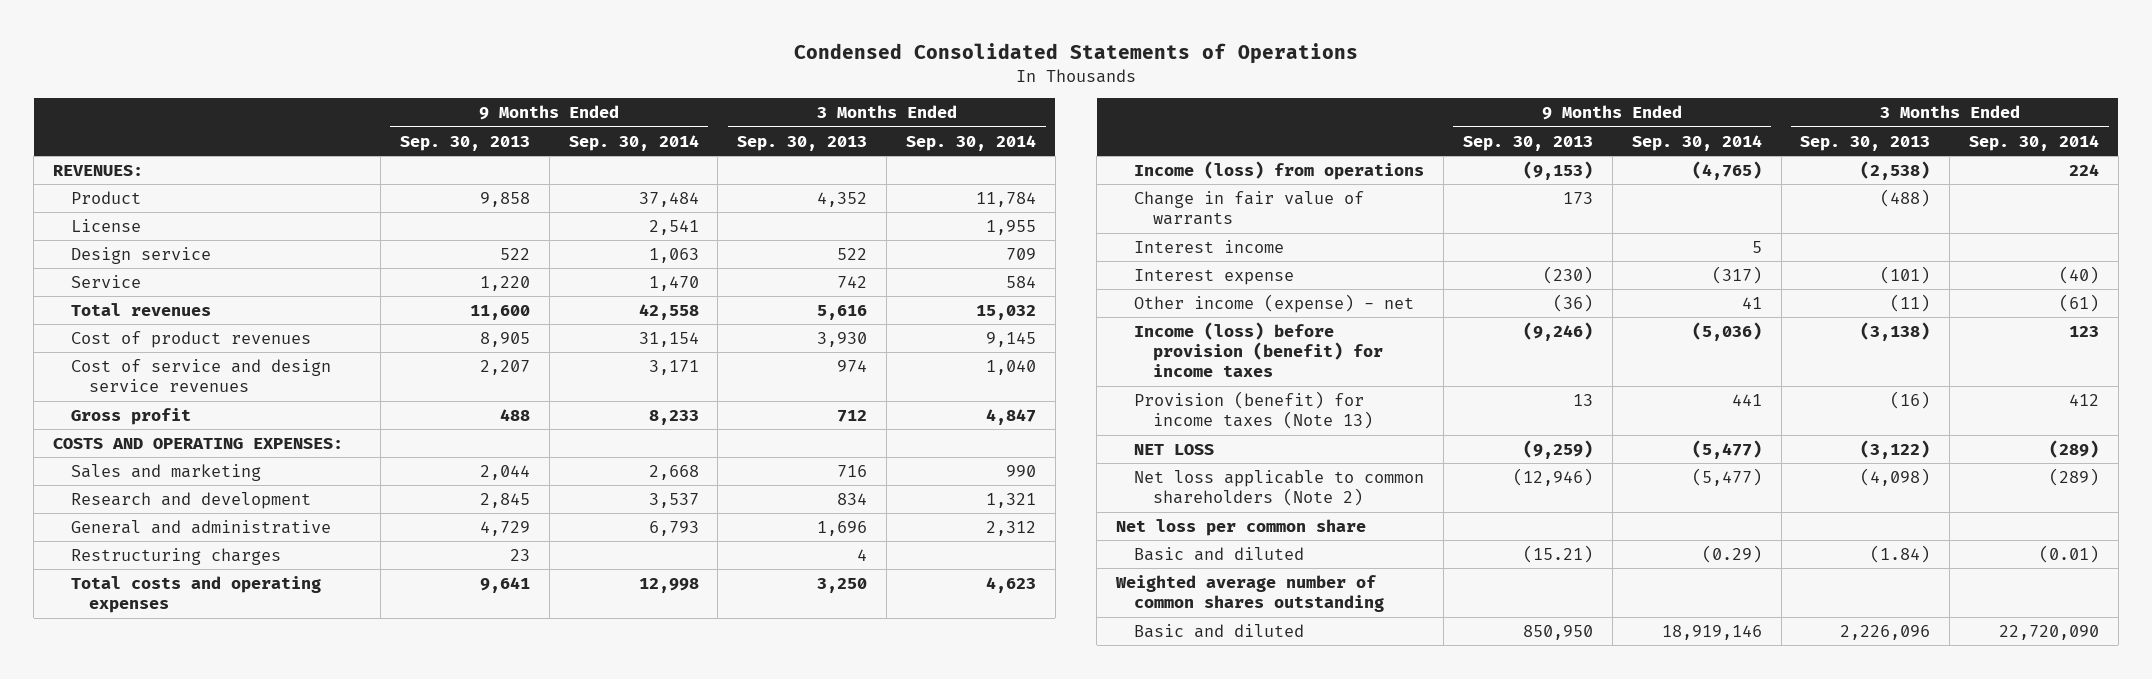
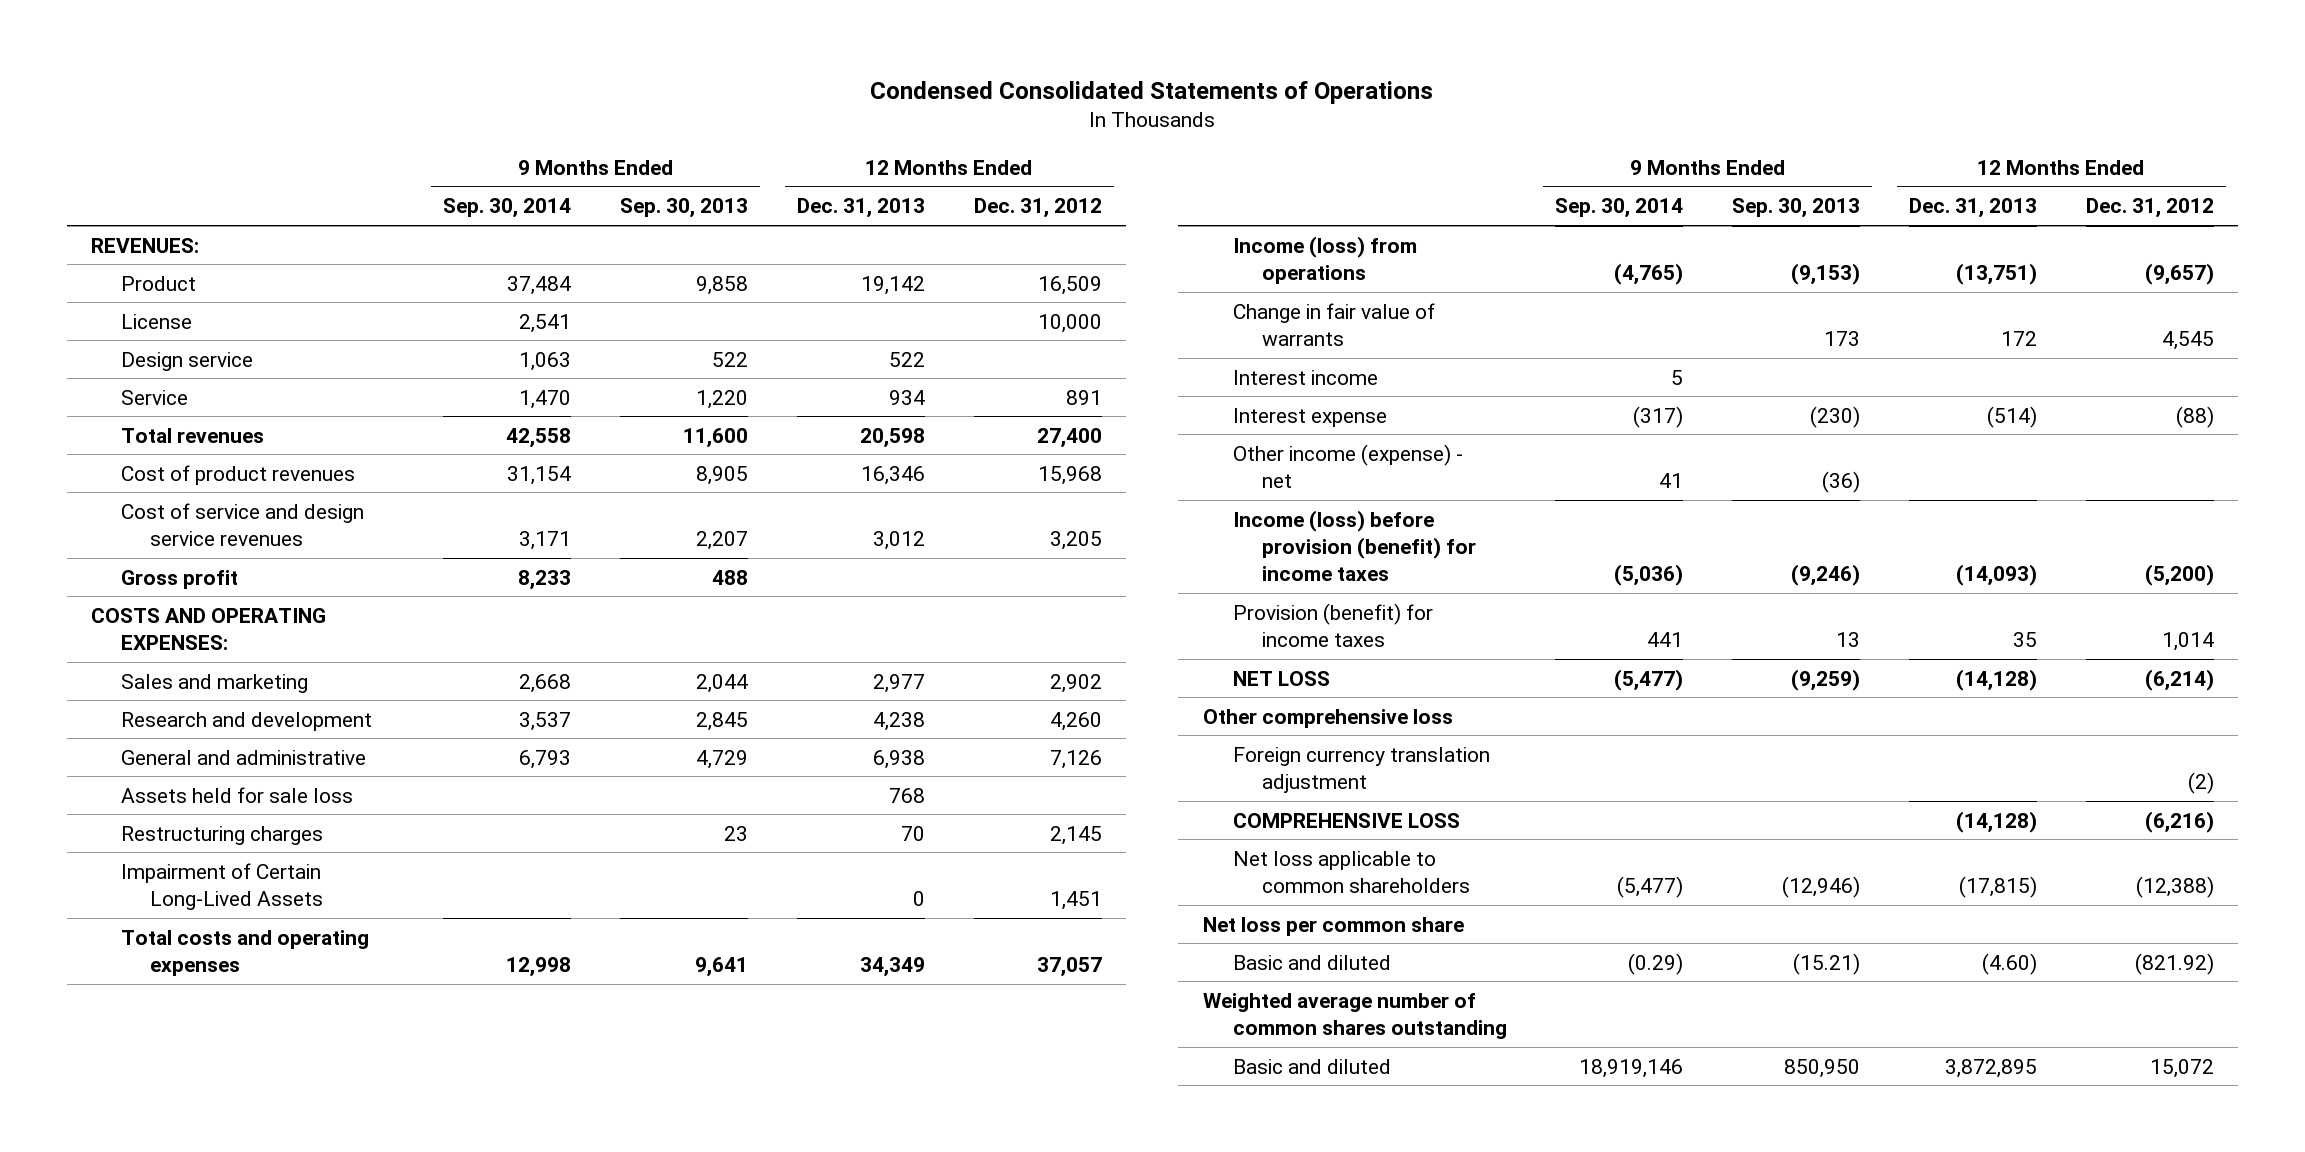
- | 9 Months Ended Sep. 30, 2013 | 9 Months Ended Sep. 30, 2014 | 3 Months Ended Sep. 30, 2013 | 3 Months Ended Sep. 30, 2014
+ | 9 Months Ended Sep. 30, 2014 | 9 Months Ended Sep. 30, 2013 | 12 Months Ended Dec. 31, 2013 | 12 Months Ended Dec. 31, 2012
+ Assets held for sale loss | | | 768 |
+ Impairment of Certain Long-Lived Assets | | | 0 | 1,451
- Provision (benefit) for income taxes (Note 13) | 13 | 441 | (16) | 412
+ Provision (benefit) for income taxes | 441 | 13 | 35 | 1,014
- Net loss applicable to common shareholders (Note 2) | (12,946) | (5,477) | (4,098) | (289)
+ Other comprehensive loss
+ Foreign currency translation adjustment | | | | (2)
+ COMPREHENSIVE LOSS | | | (14,128) | (6,216)
+ Net loss applicable to common shareholders | (5,477) | (12,946) | (17,815) | (12,388)

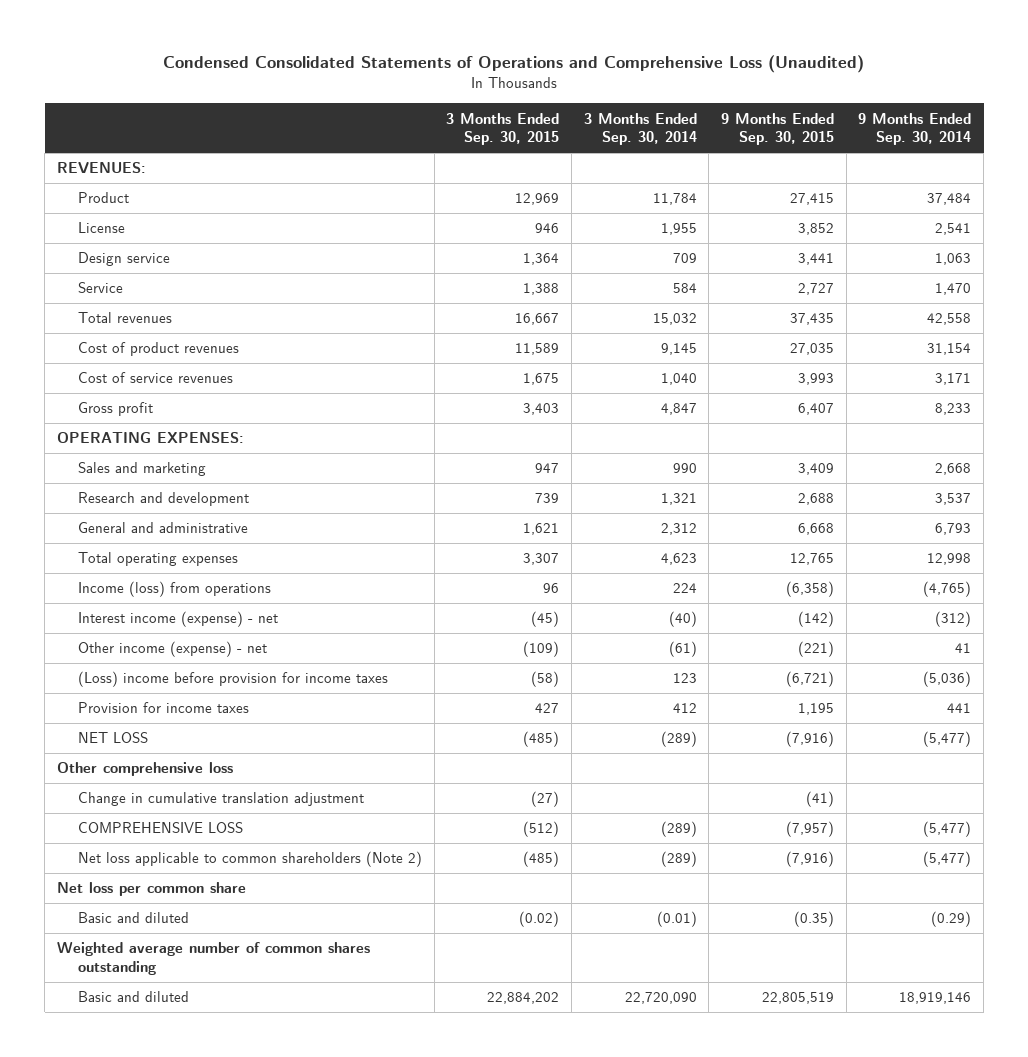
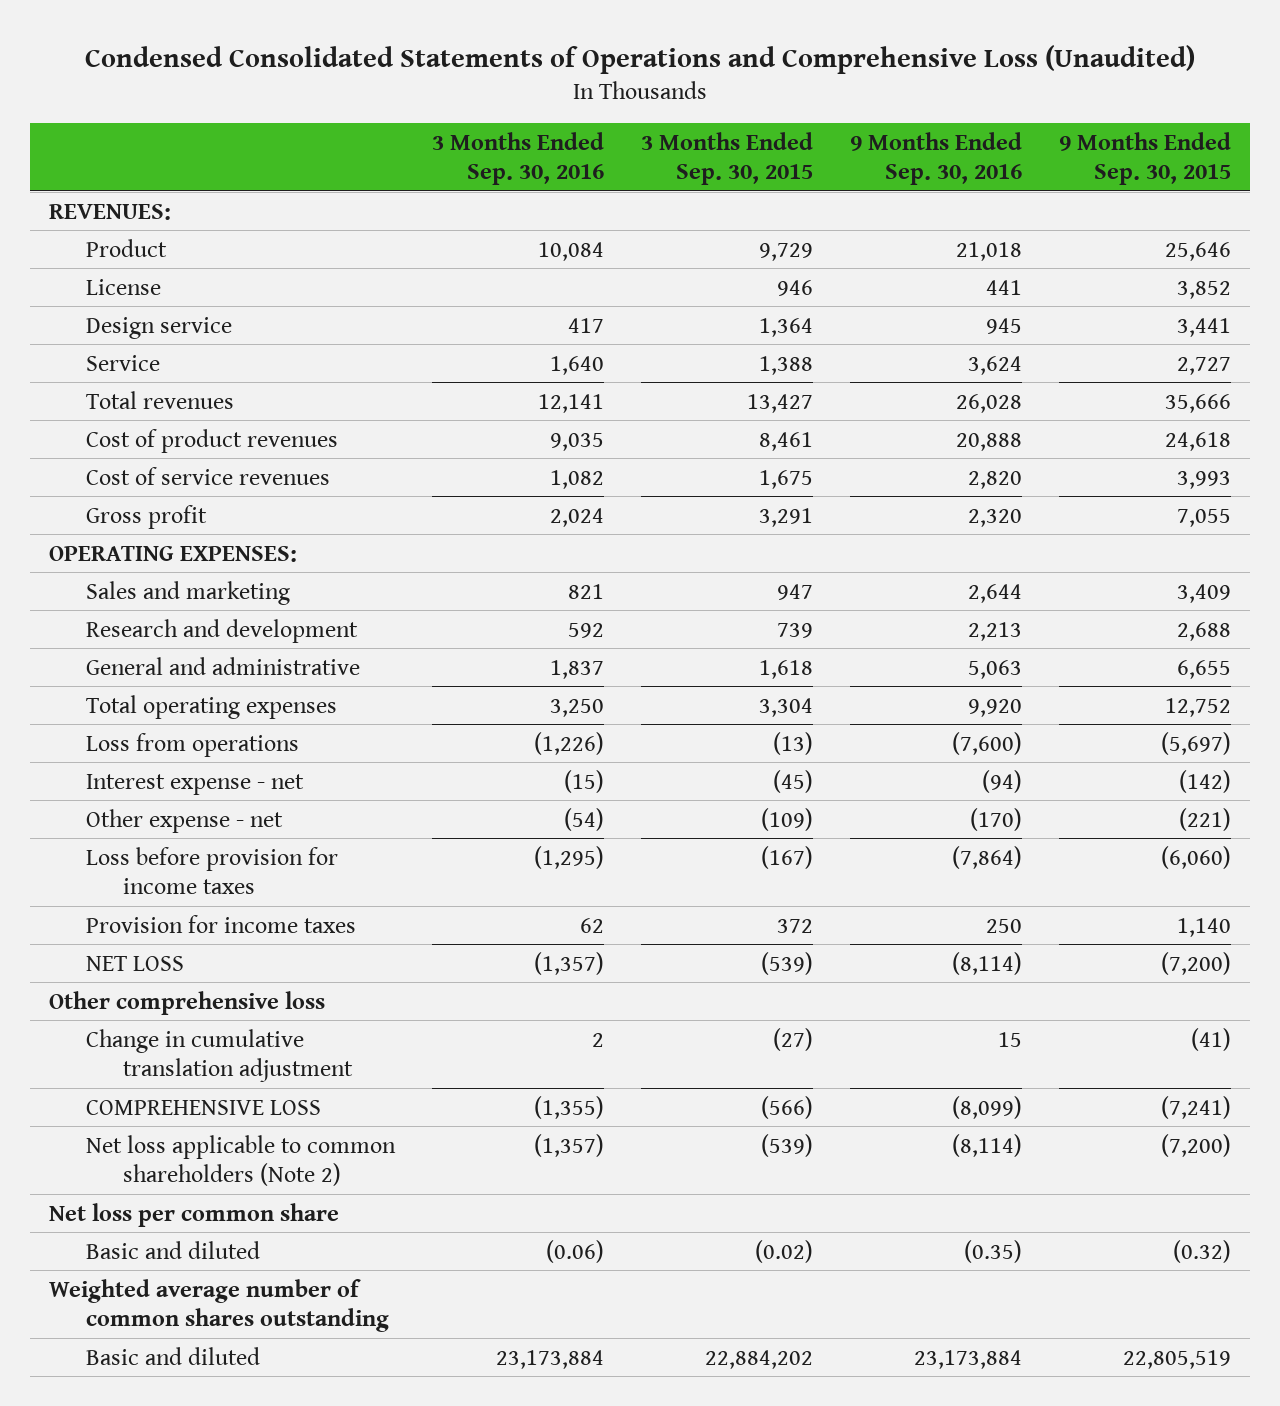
- | 3 Months Ended Sep. 30, 2015 | 3 Months Ended Sep. 30, 2014 | 9 Months Ended Sep. 30, 2015 | 9 Months Ended Sep. 30, 2014
+ | 3 Months Ended Sep. 30, 2016 | 3 Months Ended Sep. 30, 2015 | 9 Months Ended Sep. 30, 2016 | 9 Months Ended Sep. 30, 2015
- Product | 12,969 | 11,784 | 27,415 | 37,484
+ Product | 10,084 | 9,729 | 21,018 | 25,646
- Total revenues | 16,667 | 15,032 | 37,435 | 42,558
- Cost of product revenues | 11,589 | 9,145 | 27,035 | 31,154
+ Total revenues | 12,141 | 13,427 | 26,028 | 35,666
+ Cost of product revenues | 9,035 | 8,461 | 20,888 | 24,618
- Gross profit | 3,403 | 4,847 | 6,407 | 8,233
+ Gross profit | 2,024 | 3,291 | 2,320 | 7,055
- General and administrative | 1,621 | 2,312 | 6,668 | 6,793
- Total operating expenses | 3,307 | 4,623 | 12,765 | 12,998
- Income (loss) from operations | 96 | 224 | (6,358) | (4,765)
- Interest income (expense) - net | (45) | (40) | (142) | (312)
- Other income (expense) - net | (109) | (61) | (221) | 41
- (Loss) income before provision for income taxes | (58) | 123 | (6,721) | (5,036)
- Provision for income taxes | 427 | 412 | 1,195 | 441
- NET LOSS | (485) | (289) | (7,916) | (5,477)
+ General and administrative | 1,837 | 1,618 | 5,063 | 6,655
+ Total operating expenses | 3,250 | 3,304 | 9,920 | 12,752
+ Loss from operations | (1,226) | (13) | (7,600) | (5,697)
+ Interest expense - net | (15) | (45) | (94) | (142)
+ Other expense - net | (54) | (109) | (170) | (221)
+ Loss before provision for income taxes | (1,295) | (167) | (7,864) | (6,060)
+ Provision for income taxes | 62 | 372 | 250 | 1,140
+ NET LOSS | (1,357) | (539) | (8,114) | (7,200)
- COMPREHENSIVE LOSS | (512) | (289) | (7,957) | (5,477)
- Net loss applicable to common shareholders (Note 2) | (485) | (289) | (7,916) | (5,477)
+ COMPREHENSIVE LOSS | (1,355) | (566) | (8,099) | (7,241)
+ Net loss applicable to common shareholders (Note 2) | (1,357) | (539) | (8,114) | (7,200)
- Basic and diluted | (0.02) | (0.01) | (0.35) | (0.29)
+ Basic and diluted | (0.06) | (0.02) | (0.35) | (0.32)

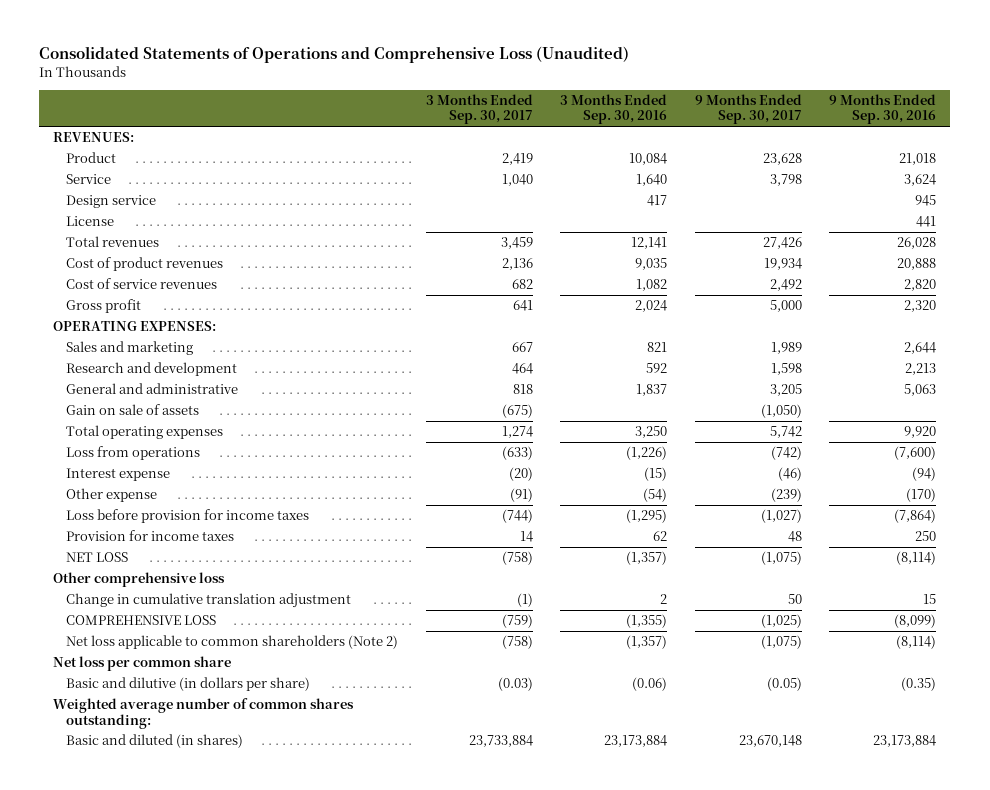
- Condensed Consolidated Statements of Operations and Comprehensive Loss (Unaudited)
+ Consolidated Statements of Operations and Comprehensive Loss (Unaudited)
- | 3 Months Ended Sep. 30, 2016 | 3 Months Ended Sep. 30, 2015 | 9 Months Ended Sep. 30, 2016 | 9 Months Ended Sep. 30, 2015
+ | 3 Months Ended Sep. 30, 2017 | 3 Months Ended Sep. 30, 2016 | 9 Months Ended Sep. 30, 2017 | 9 Months Ended Sep. 30, 2016
moved down: Design service | | 417 | | 945
moved down: License | | | | 441
+ Gain on sale of assets | (675) | | (1,050) |
- Interest expense - net | (15) | (45) | (94) | (142)
- Other expense - net | (54) | (109) | (170) | (221)
+ Interest expense | (20) | (15) | (46) | (94)
+ Other expense | (91) | (54) | (239) | (170)
- Basic and diluted | (0.06) | (0.02) | (0.35) | (0.32)
- Weighted average number of common shares outstanding
- Basic and diluted | 23,173,884 | 22,884,202 | 23,173,884 | 22,805,519
+ Basic and dilutive (in dollars per share) | (0.03) | (0.06) | (0.05) | (0.35)
+ Weighted average number of common shares outstanding:
+ Basic and diluted (in shares) | 23,733,884 | 23,173,884 | 23,670,148 | 23,173,884

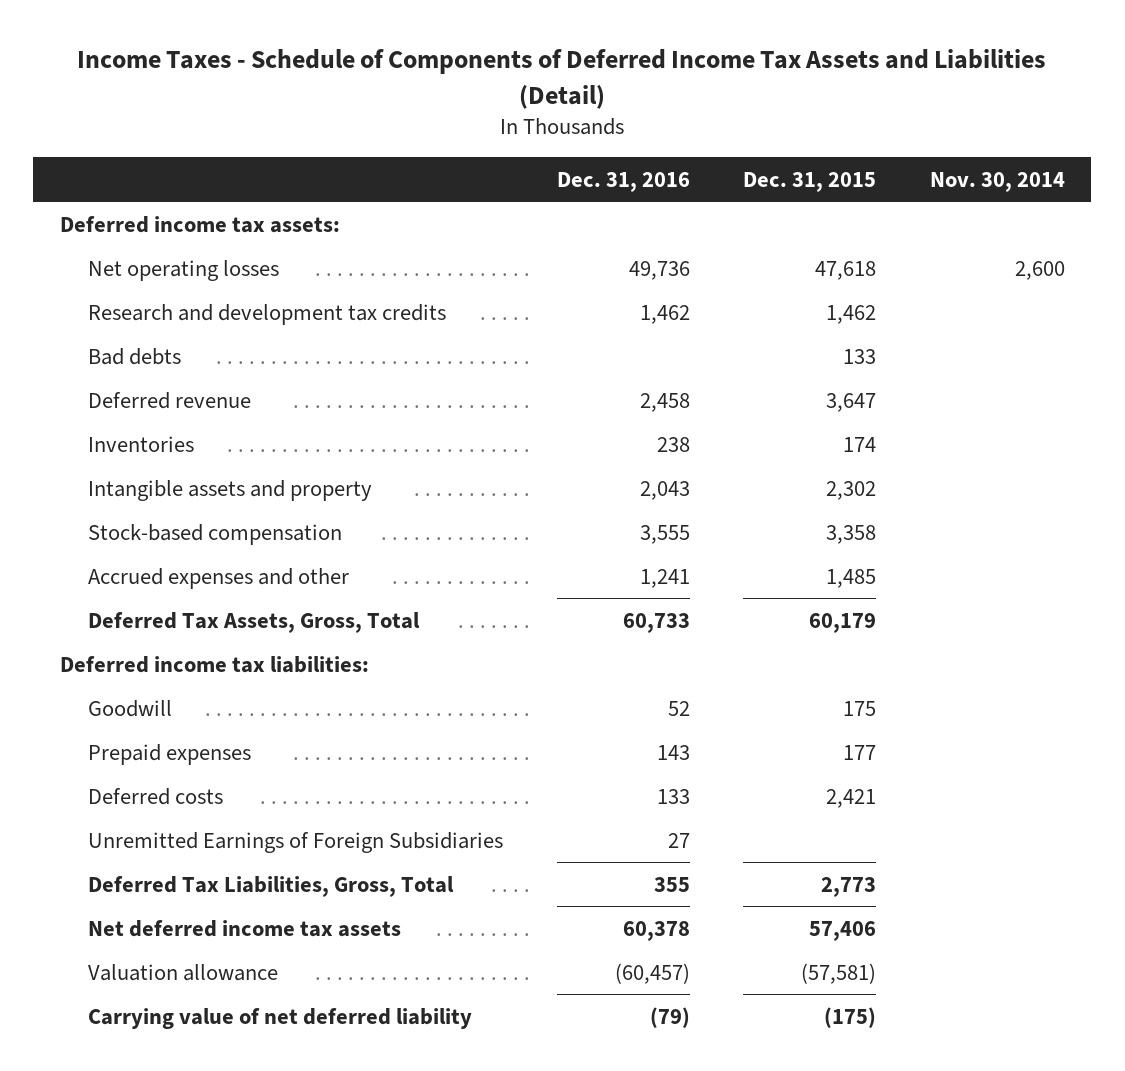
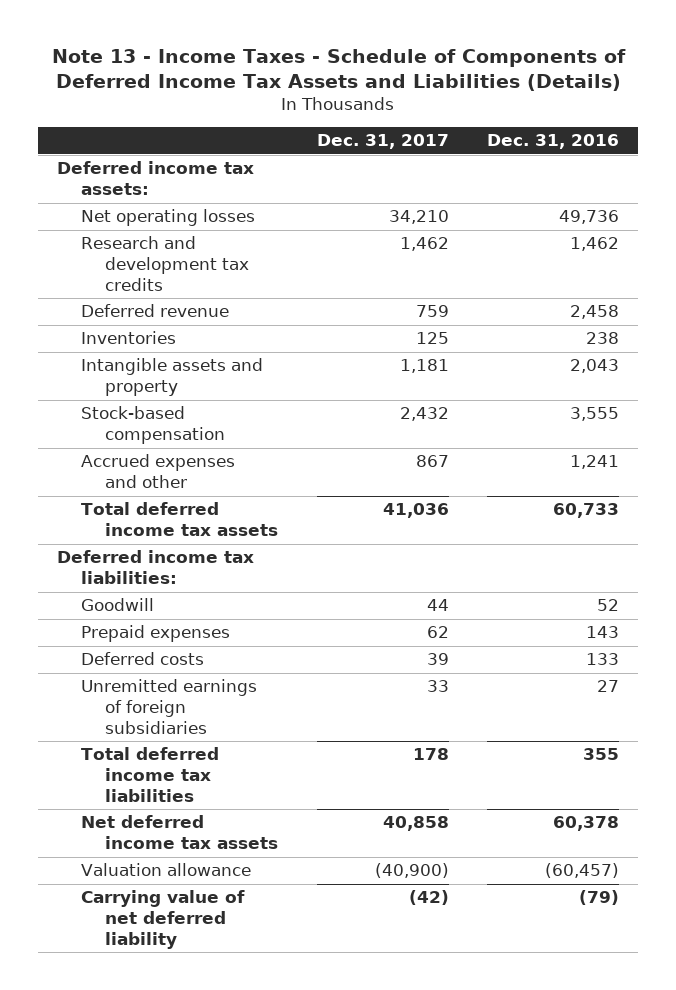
- Income Taxes - Schedule of Components of Deferred Income Tax Assets and Liabilities (Detail)
+ Note 13 - Income Taxes - Schedule of Components of Deferred Income Tax Assets and Liabilities (Details)
- | Dec. 31, 2016 | Dec. 31, 2015 | Nov. 30, 2014
+ | Dec. 31, 2017 | Dec. 31, 2016
- Bad debts | | 133 |
- Deferred Tax Assets, Gross, Total | 60,733 | 60,179 |
+ Total deferred income tax assets | 41,036 | 60,733
- Unremitted Earnings of Foreign Subsidiaries | 27 | |
- Deferred Tax Liabilities, Gross, Total | 355 | 2,773 |
+ Unremitted earnings of foreign subsidiaries | 33 | 27
+ Total deferred income tax liabilities | 178 | 355

